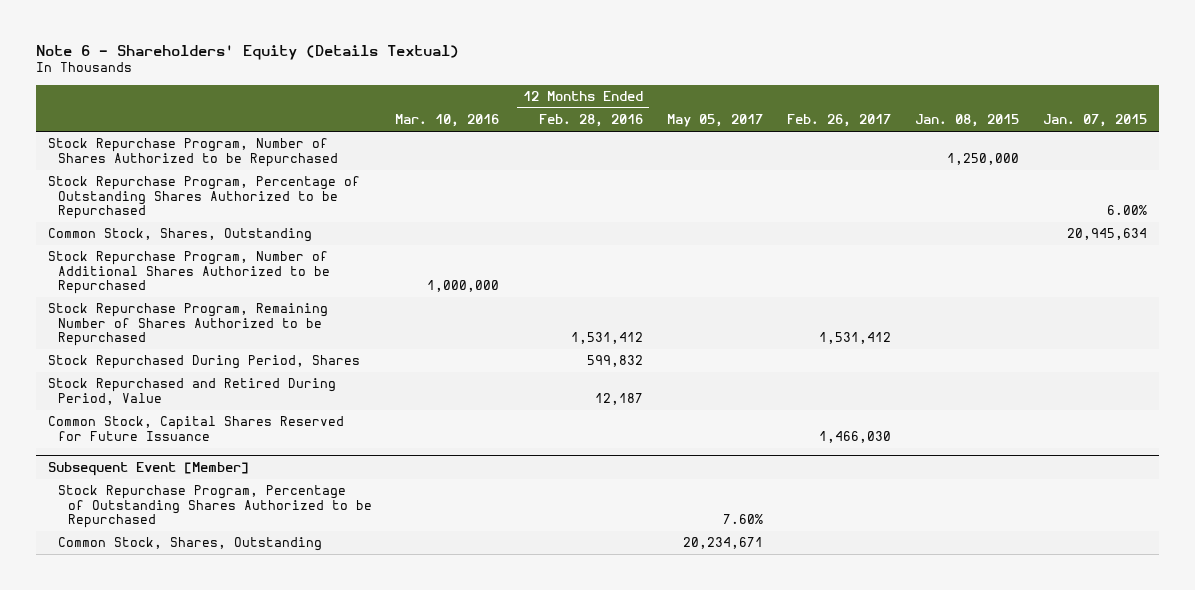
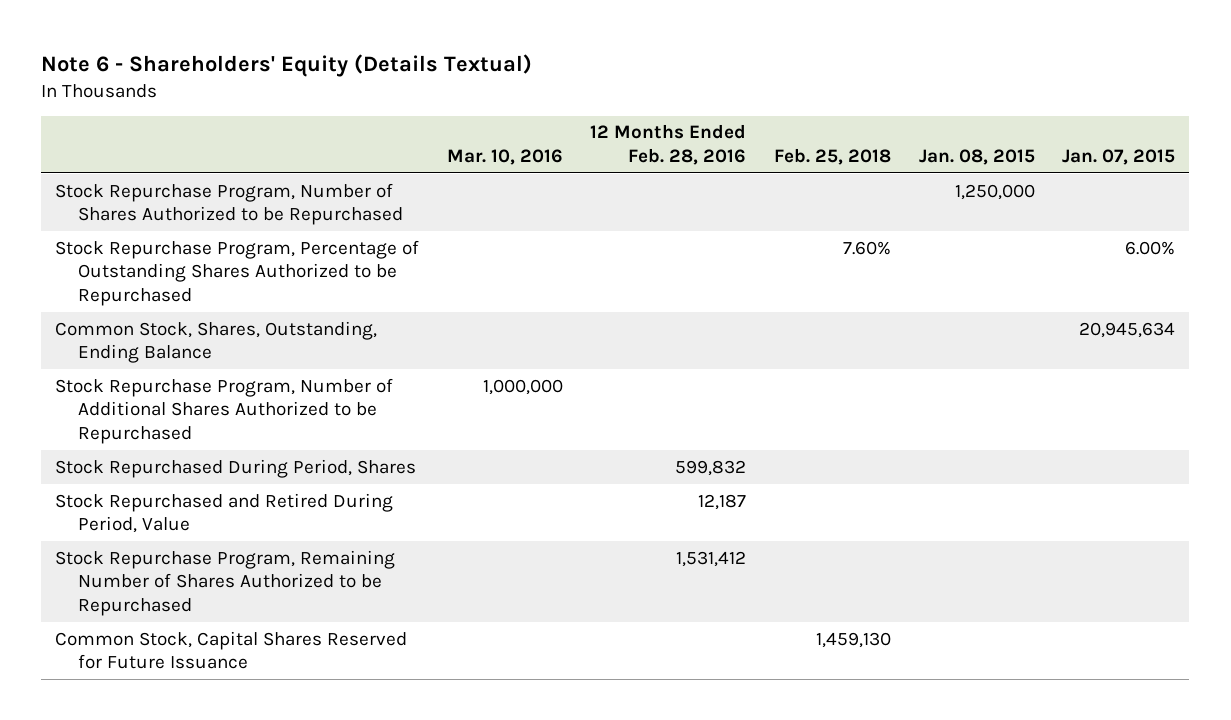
- | Mar. 10, 2016 | 12 Months Ended Feb. 28, 2016 | May 05, 2017 | Feb. 26, 2017 | Jan. 08, 2015 | Jan. 07, 2015
+ | Mar. 10, 2016 | 12 Months Ended Feb. 28, 2016 | Feb. 25, 2018 | Jan. 08, 2015 | Jan. 07, 2015
- Common Stock, Shares, Outstanding | | | | | | 20,945,634
+ Common Stock, Shares, Outstanding, Ending Balance | | | | | 20,945,634
moved down: Stock Repurchase Program, Remaining Number of Shares Authorized to be Repurchased | | 1,531,412 | | |
- Subsequent Event [Member]
- Stock Repurchase Program, Percentage of Outstanding Shares Authorized to be Repurchased | | | 7.60% | | |
- Common Stock, Shares, Outstanding | | | 20,234,671 | | |

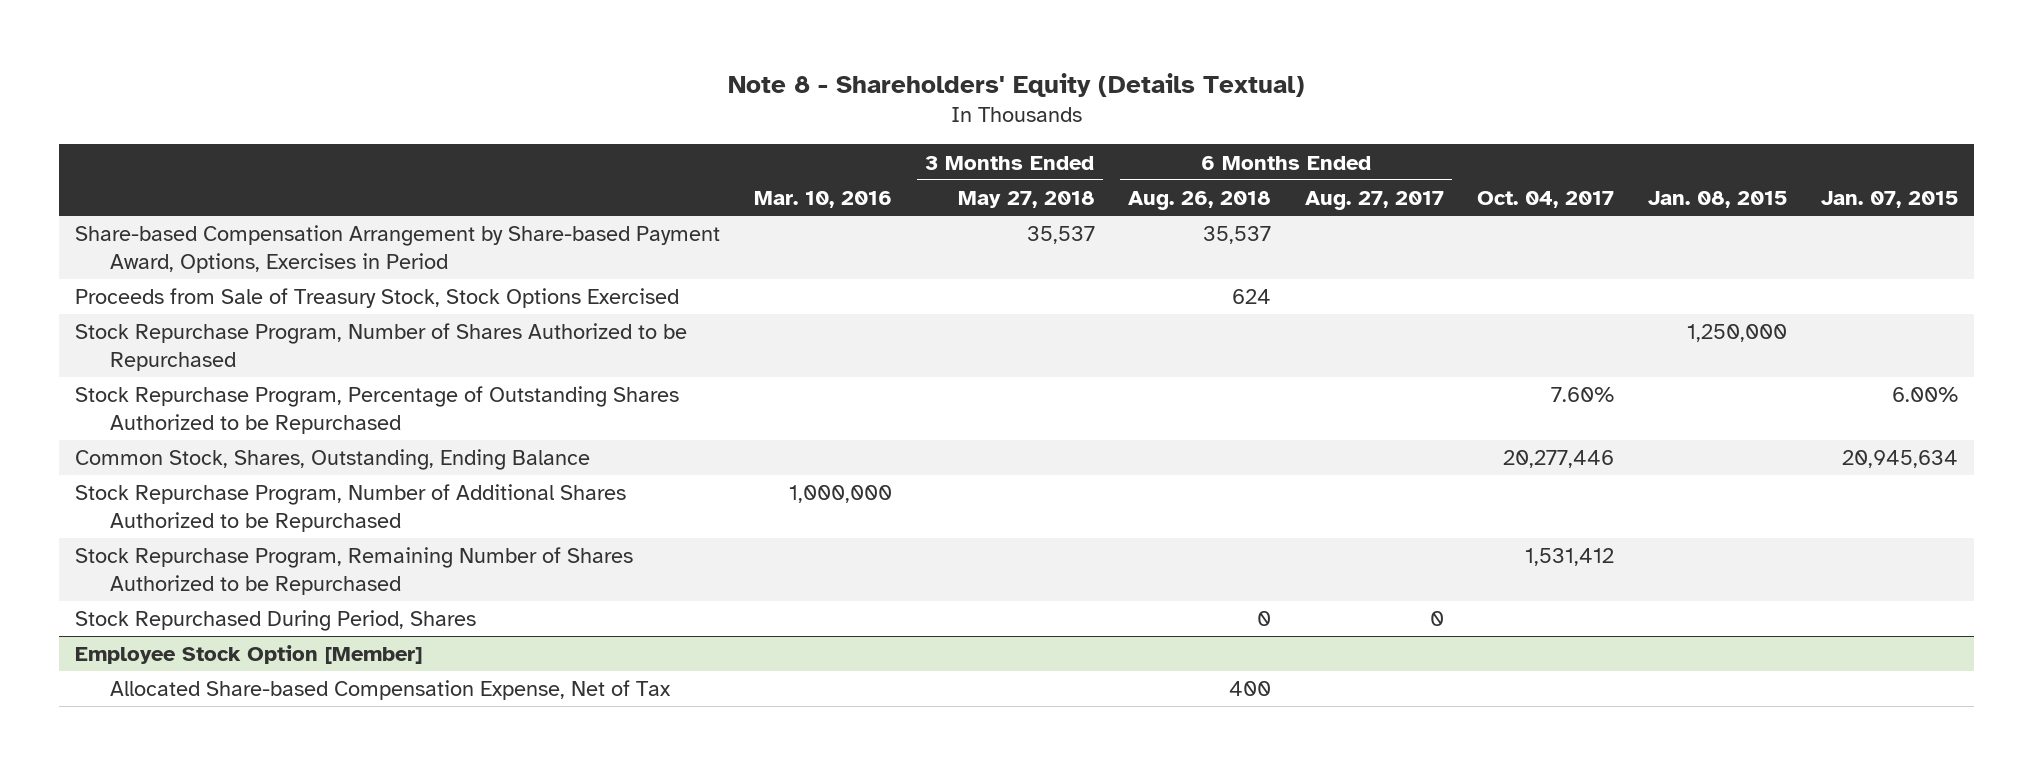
- Note 6 - Shareholders' Equity (Details Textual)
+ Note 8 - Shareholders' Equity (Details Textual)
- | Mar. 10, 2016 | 12 Months Ended Feb. 28, 2016 | Feb. 25, 2018 | Jan. 08, 2015 | Jan. 07, 2015
+ | Mar. 10, 2016 | 3 Months Ended May 27, 2018 | 6 Months Ended Aug. 26, 2018 | 6 Months Ended Aug. 27, 2017 | Oct. 04, 2017 | Jan. 08, 2015 | Jan. 07, 2015
+ Share-based Compensation Arrangement by Share-based Payment Award, Options, Exercises in Period | | 35,537 | 35,537 | | | |
+ Proceeds from Sale of Treasury Stock, Stock Options Exercised | | | 624 | | | |
- Stock Repurchased and Retired During Period, Value | | 12,187 | | |
- Common Stock, Capital Shares Reserved for Future Issuance | | | 1,459,130 | |
moved down: Stock Repurchased During Period, Shares | | | 0 | 0 | | |
+ Employee Stock Option [Member]
+ Allocated Share-based Compensation Expense, Net of Tax | | | 400 | | | |

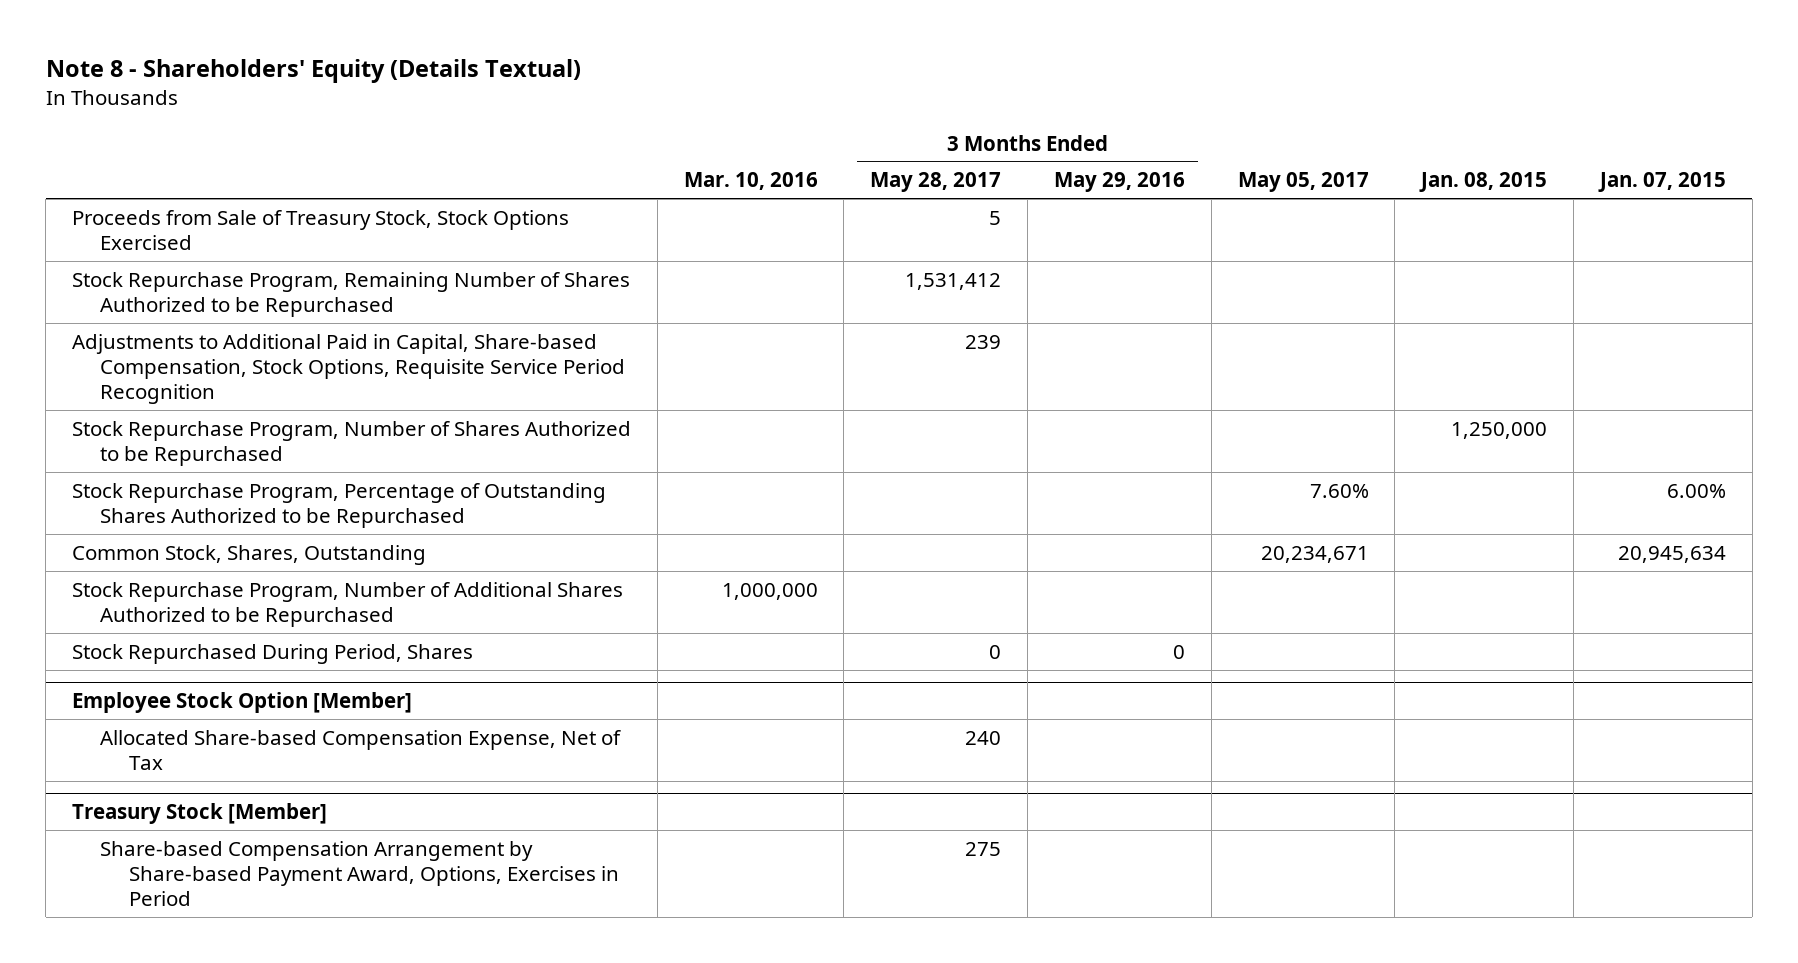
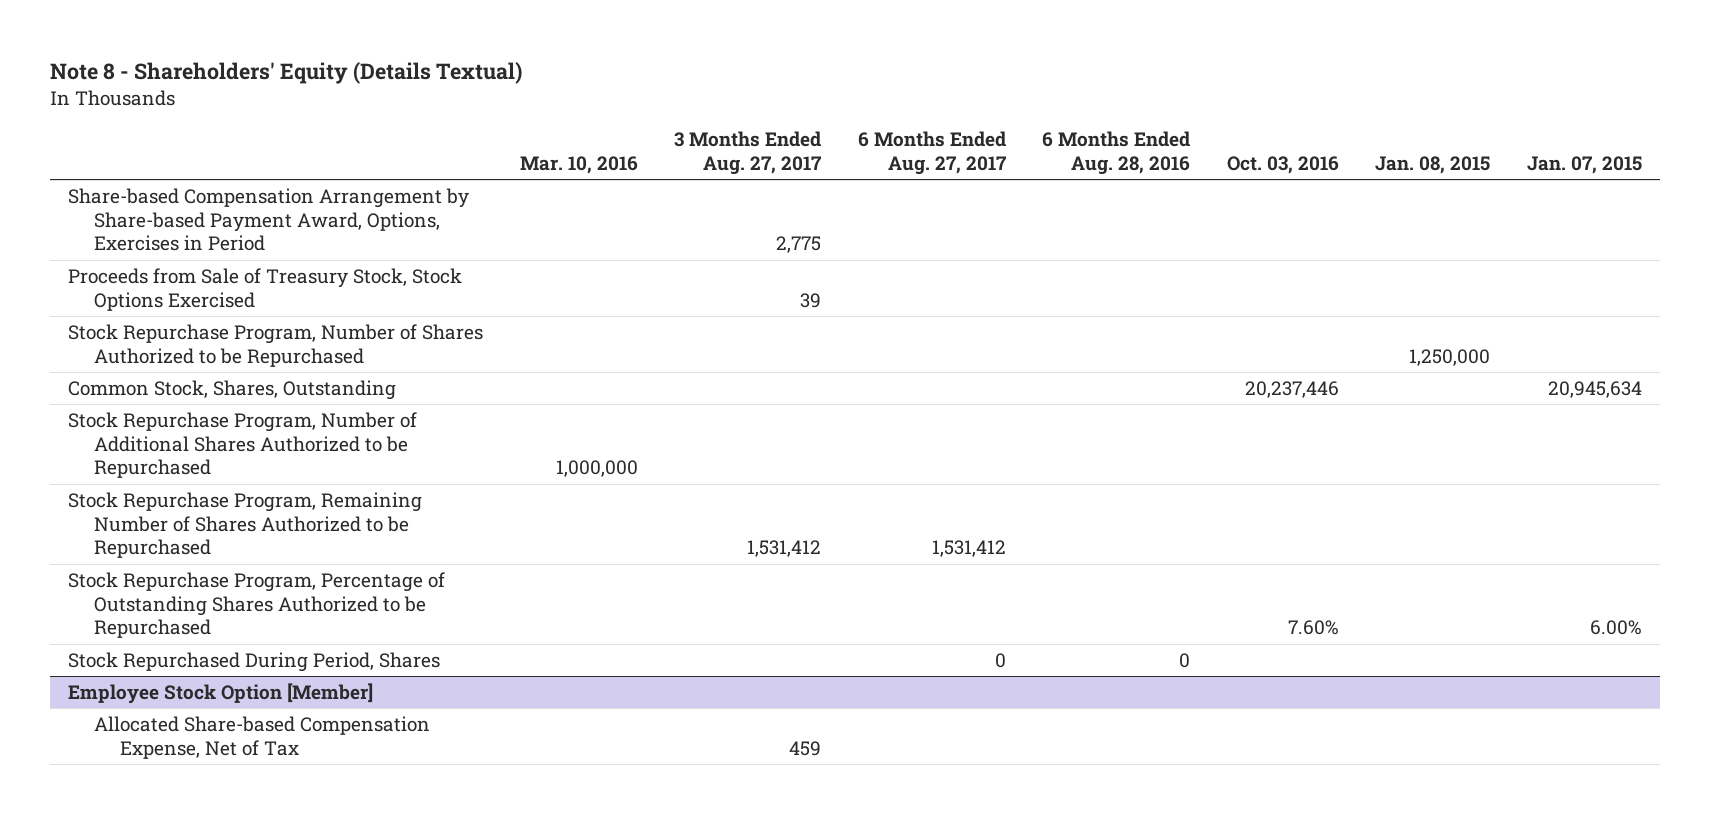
- | Mar. 10, 2016 | 3 Months Ended May 28, 2017 | 3 Months Ended May 29, 2016 | May 05, 2017 | Jan. 08, 2015 | Jan. 07, 2015
+ | Mar. 10, 2016 | 3 Months Ended Aug. 27, 2017 | 6 Months Ended Aug. 27, 2017 | 6 Months Ended Aug. 28, 2016 | Oct. 03, 2016 | Jan. 08, 2015 | Jan. 07, 2015
+ Share-based Compensation Arrangement by Share-based Payment Award, Options, Exercises in Period | | 2,775 | | | | |
- Adjustments to Additional Paid in Capital, Share-based Compensation, Stock Options, Requisite Service Period Recognition | | 239 | | | |
moved down: Stock Repurchase Program, Remaining Number of Shares Authorized to be Repurchased | | 1,531,412 | 1,531,412 | | | |
moved down: Stock Repurchase Program, Percentage of Outstanding Shares Authorized to be Repurchased | | | | | 7.60% | | 6.00%
- Treasury Stock [Member]
- Share-based Compensation Arrangement by Share-based Payment Award, Options, Exercises in Period | | 275 | | | |

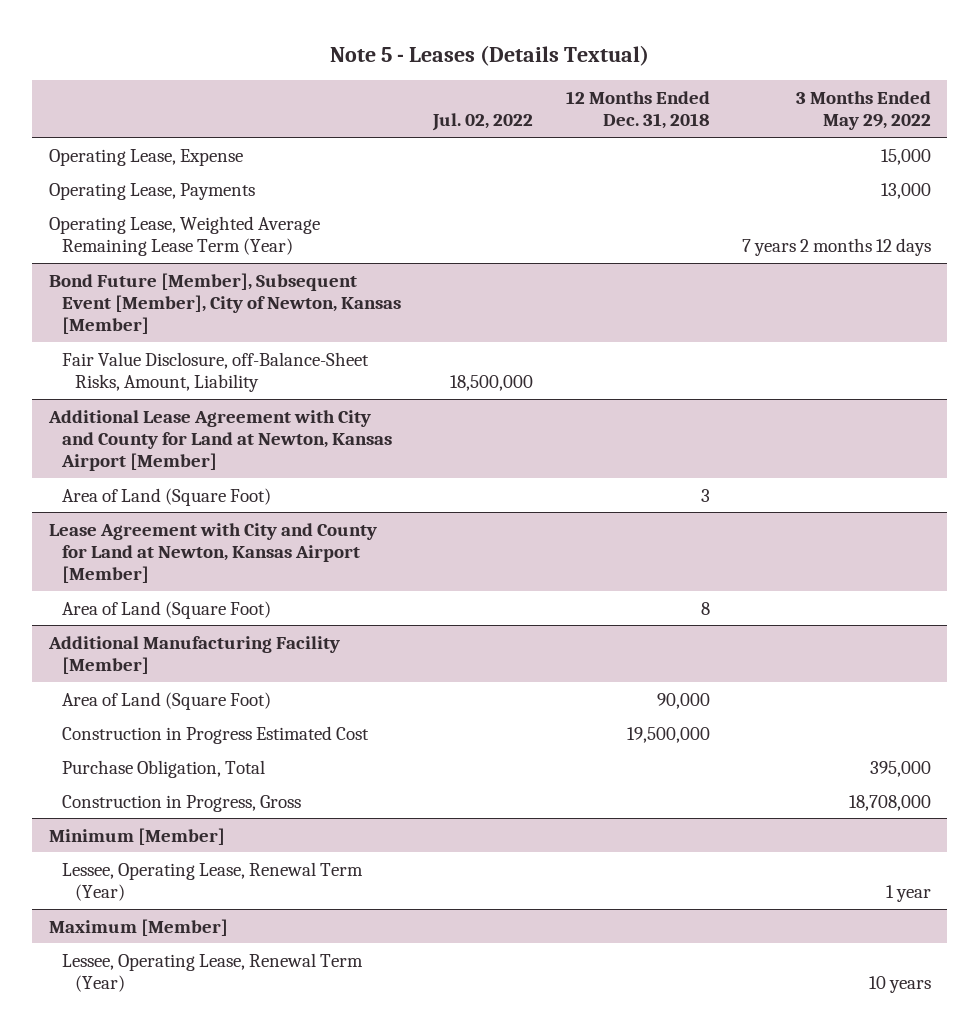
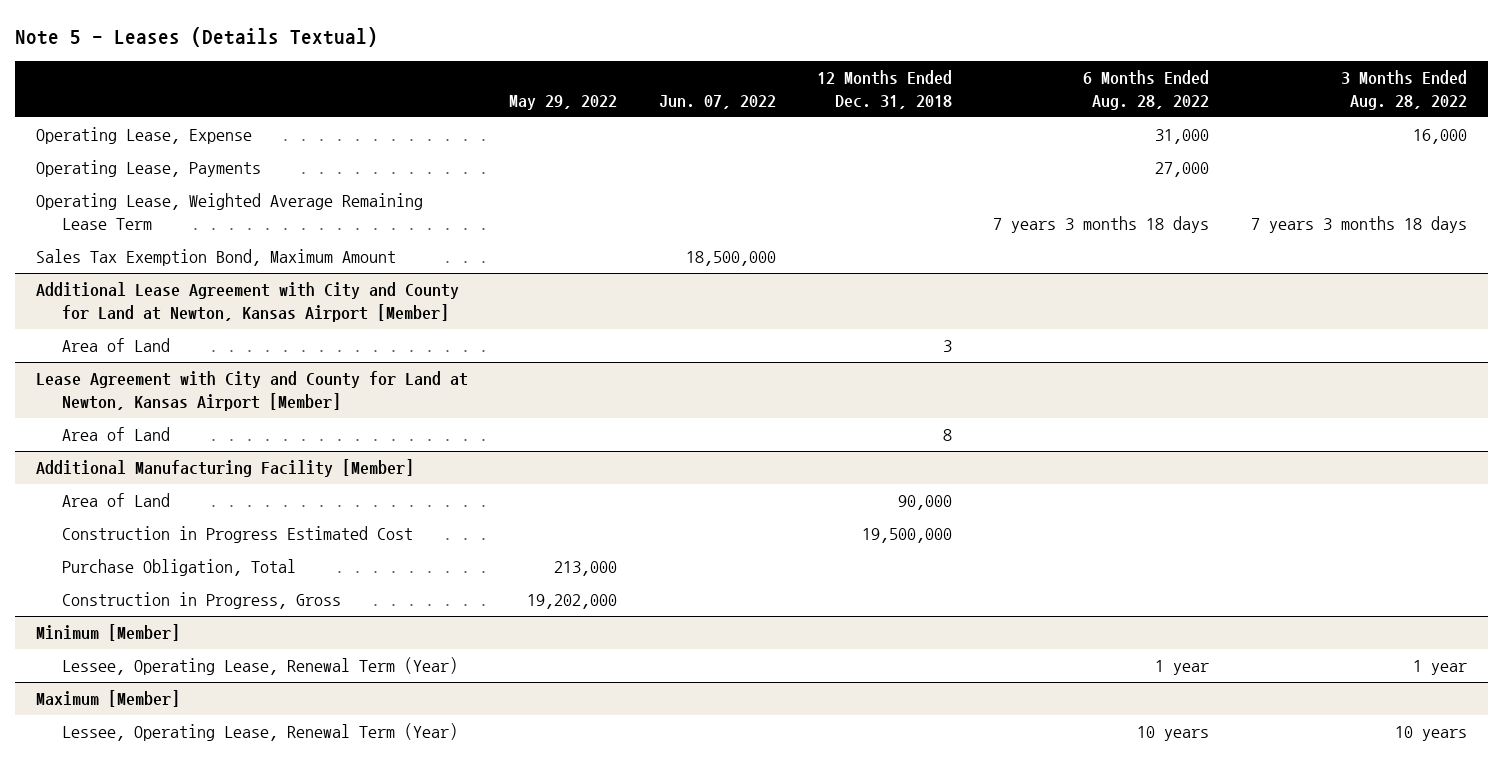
- | Jul. 02, 2022 | 12 Months Ended Dec. 31, 2018 | 3 Months Ended May 29, 2022
+ | May 29, 2022 | Jun. 07, 2022 | 12 Months Ended Dec. 31, 2018 | 6 Months Ended Aug. 28, 2022 | 3 Months Ended Aug. 28, 2022
- Operating Lease, Weighted Average Remaining Lease Term (Year) | | | 7 years 2 months 12 days
- Bond Future [Member], Subsequent Event [Member], City of Newton, Kansas [Member]
- Fair Value Disclosure, off-Balance-Sheet Risks, Amount, Liability | 18,500,000 | |
+ Operating Lease, Weighted Average Remaining Lease Term | | | | 7 years 3 months 18 days | 7 years 3 months 18 days
+ Sales Tax Exemption Bond, Maximum Amount | | 18,500,000 | | |
@ Additional Lease Agreement with City and County for Land at Newton, Kansas Airport [Member]
- Area of Land (Square Foot) | | 3 |
+ Area of Land | | | 3 | |
@ Lease Agreement with City and County for Land at Newton, Kansas Airport [Member]
- Area of Land (Square Foot) | | 8 |
+ Area of Land | | | 8 | |
@ Additional Manufacturing Facility [Member]
- Area of Land (Square Foot) | | 90,000 |
+ Area of Land | | | 90,000 | |

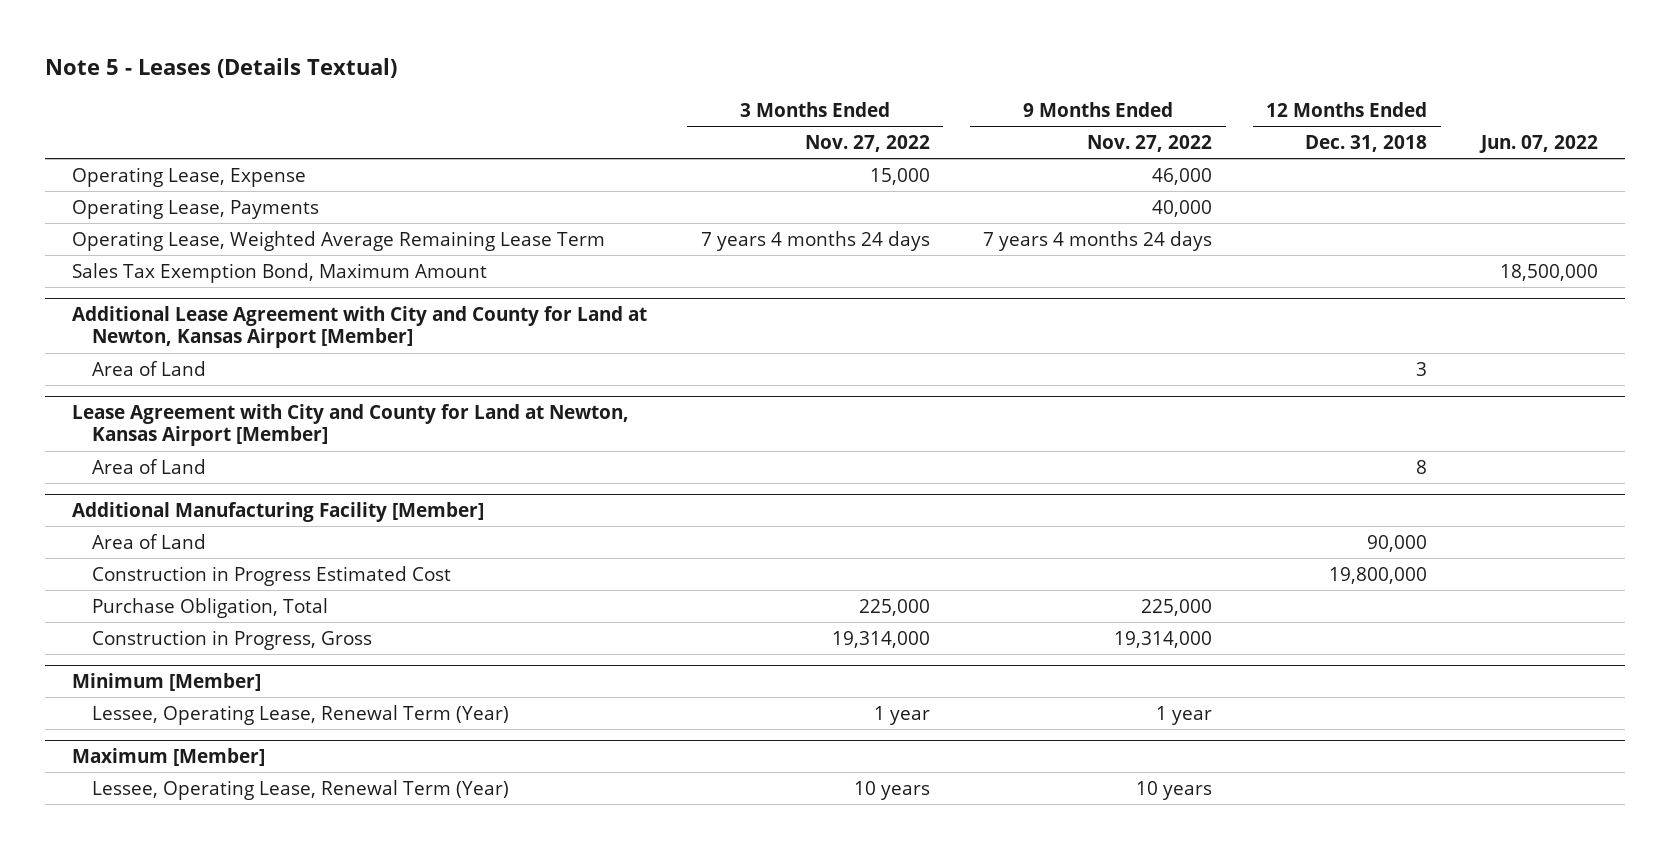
- | May 29, 2022 | Jun. 07, 2022 | 12 Months Ended Dec. 31, 2018 | 6 Months Ended Aug. 28, 2022 | 3 Months Ended Aug. 28, 2022
+ | 3 Months Ended Nov. 27, 2022 | 9 Months Ended Nov. 27, 2022 | 12 Months Ended Dec. 31, 2018 | Jun. 07, 2022
@ Additional Manufacturing Facility [Member]
- Construction in Progress Estimated Cost | | | 19,500,000 | |
+ Construction in Progress Estimated Cost | | | 19,800,000 |

